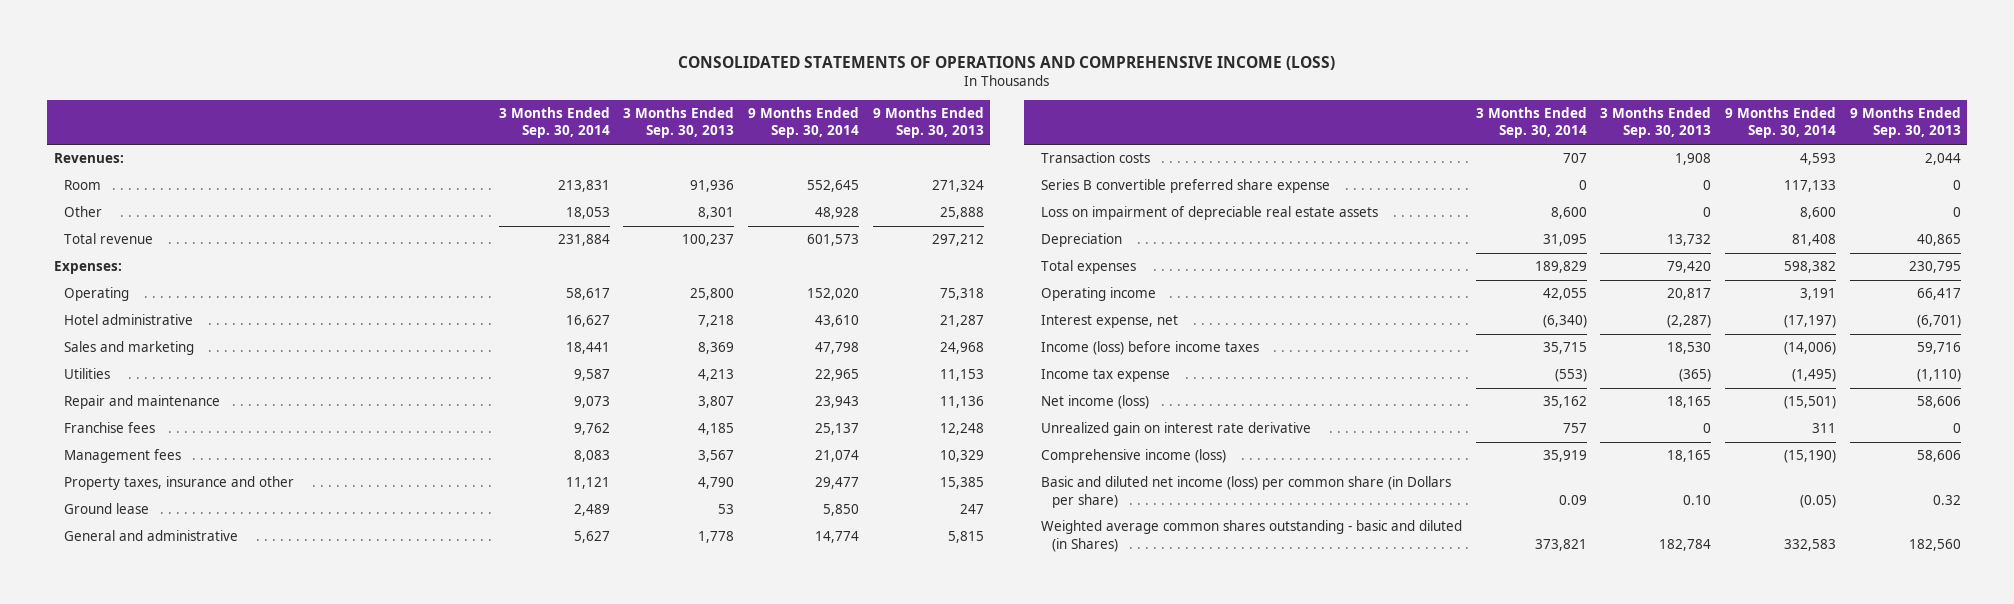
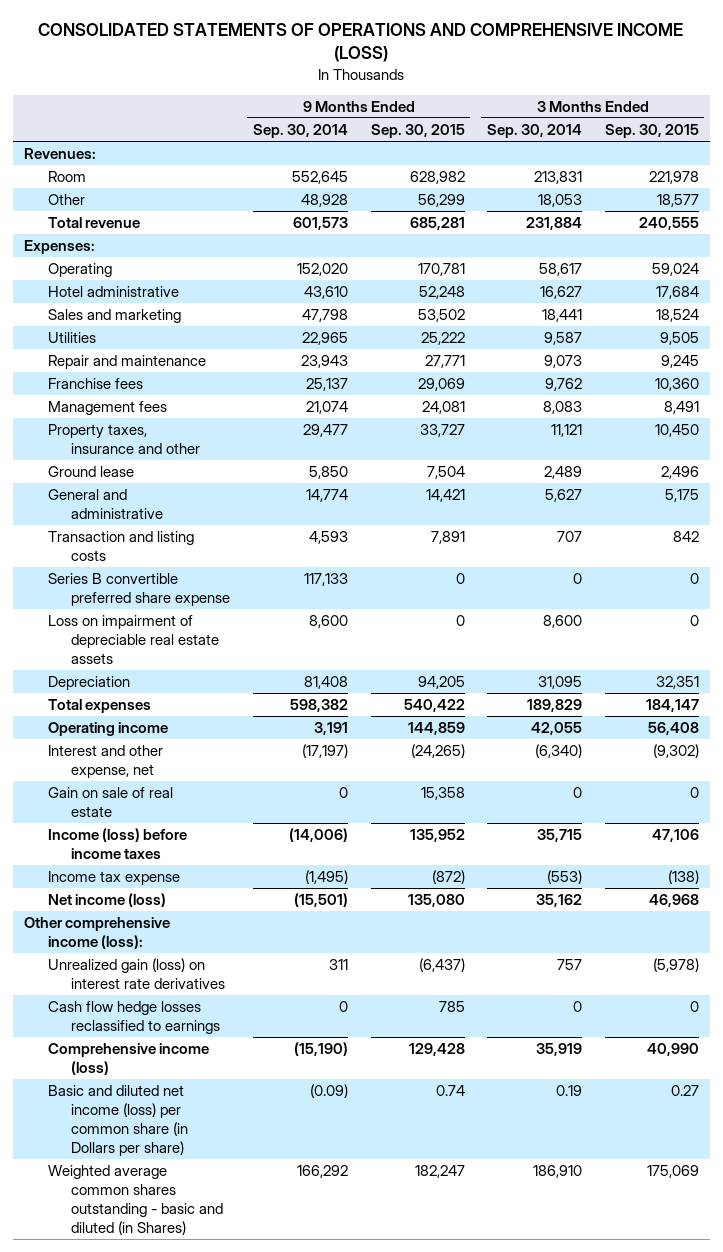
- | 3 Months Ended Sep. 30, 2014 | 3 Months Ended Sep. 30, 2013 | 9 Months Ended Sep. 30, 2014 | 9 Months Ended Sep. 30, 2013
+ | 9 Months Ended Sep. 30, 2014 | 9 Months Ended Sep. 30, 2015 | 3 Months Ended Sep. 30, 2014 | 3 Months Ended Sep. 30, 2015
- Transaction costs | 707 | 1,908 | 4,593 | 2,044
+ Transaction and listing costs | 4,593 | 7,891 | 707 | 842
- Interest expense, net | (6,340) | (2,287) | (17,197) | (6,701)
+ Interest and other expense, net | (17,197) | (24,265) | (6,340) | (9,302)
+ Gain on sale of real estate | 0 | 15,358 | 0 | 0
- Unrealized gain on interest rate derivative | 757 | 0 | 311 | 0
+ Other comprehensive income (loss):
+ Unrealized gain (loss) on interest rate derivatives | 311 | (6,437) | 757 | (5,978)
+ Cash flow hedge losses reclassified to earnings | 0 | 785 | 0 | 0
- Basic and diluted net income (loss) per common share (in Dollars per share) | 0.09 | 0.10 | (0.05) | 0.32
- Weighted average common shares outstanding - basic and diluted (in Shares) | 373,821 | 182,784 | 332,583 | 182,560
+ Basic and diluted net income (loss) per common share (in Dollars per share) | (0.09) | 0.74 | 0.19 | 0.27
+ Weighted average common shares outstanding - basic and diluted (in Shares) | 166,292 | 182,247 | 186,910 | 175,069

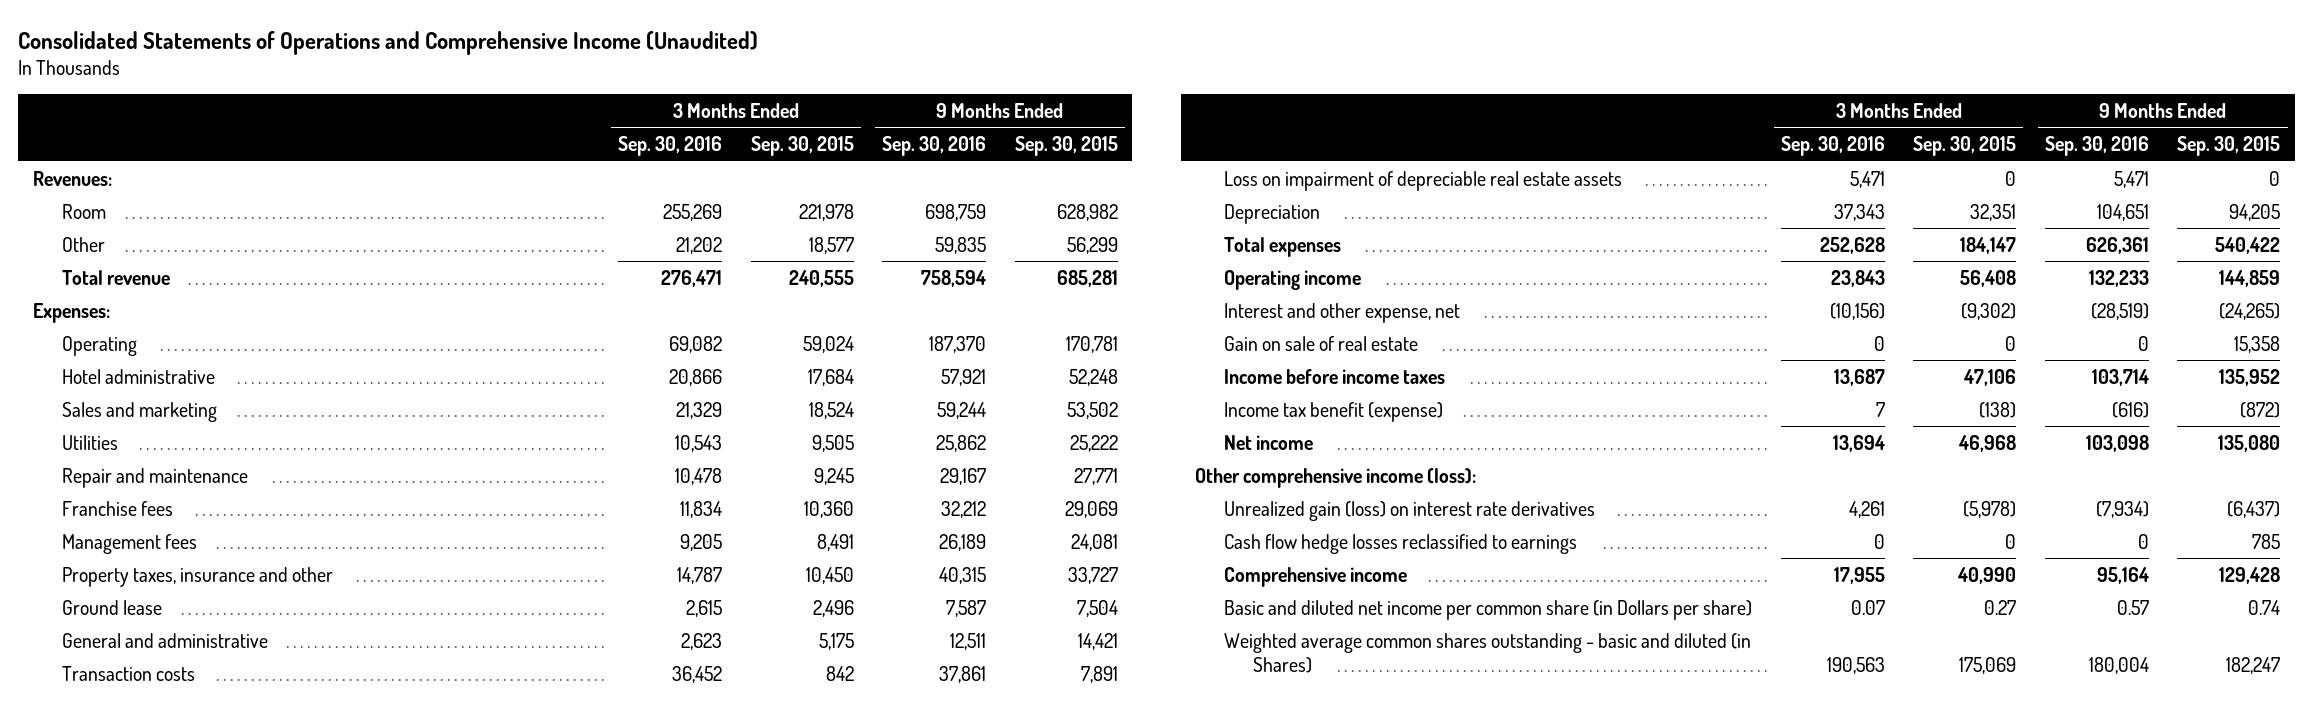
- CONSOLIDATED STATEMENTS OF OPERATIONS AND COMPREHENSIVE INCOME (LOSS)
+ Consolidated Statements of Operations and Comprehensive Income (Unaudited)
- | 9 Months Ended Sep. 30, 2014 | 9 Months Ended Sep. 30, 2015 | 3 Months Ended Sep. 30, 2014 | 3 Months Ended Sep. 30, 2015
+ | 3 Months Ended Sep. 30, 2016 | 3 Months Ended Sep. 30, 2015 | 9 Months Ended Sep. 30, 2016 | 9 Months Ended Sep. 30, 2015
- Transaction and listing costs | 4,593 | 7,891 | 707 | 842
- Series B convertible preferred share expense | 117,133 | 0 | 0 | 0
+ Transaction costs | 36,452 | 842 | 37,861 | 7,891
- Income (loss) before income taxes | (14,006) | 135,952 | 35,715 | 47,106
- Income tax expense | (1,495) | (872) | (553) | (138)
- Net income (loss) | (15,501) | 135,080 | 35,162 | 46,968
+ Income before income taxes | 13,687 | 47,106 | 103,714 | 135,952
+ Income tax benefit (expense) | 7 | (138) | (616) | (872)
+ Net income | 13,694 | 46,968 | 103,098 | 135,080
- Comprehensive income (loss) | (15,190) | 129,428 | 35,919 | 40,990
- Basic and diluted net income (loss) per common share (in Dollars per share) | (0.09) | 0.74 | 0.19 | 0.27
+ Comprehensive income | 17,955 | 40,990 | 95,164 | 129,428
+ Basic and diluted net income per common share (in Dollars per share) | 0.07 | 0.27 | 0.57 | 0.74

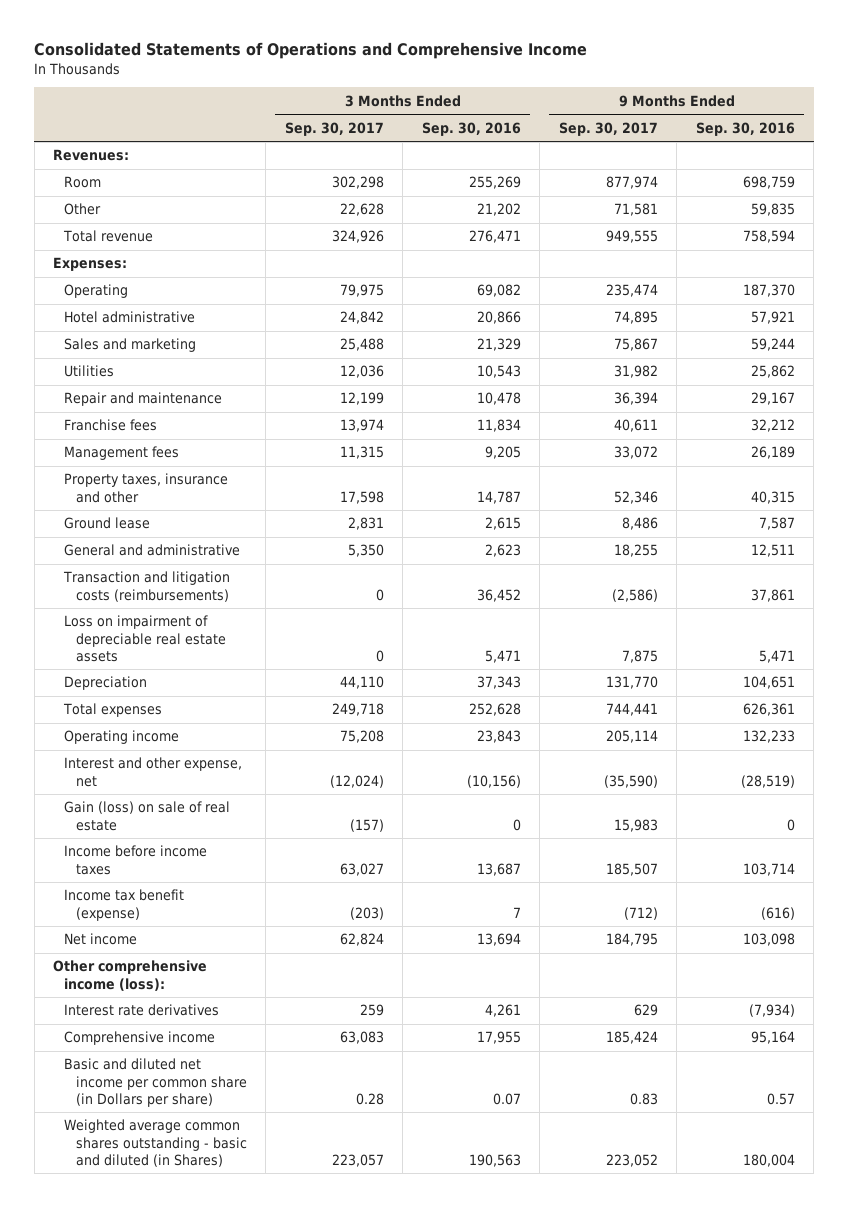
- Consolidated Statements of Operations and Comprehensive Income (Unaudited)
+ Consolidated Statements of Operations and Comprehensive Income
- | 3 Months Ended Sep. 30, 2016 | 3 Months Ended Sep. 30, 2015 | 9 Months Ended Sep. 30, 2016 | 9 Months Ended Sep. 30, 2015
+ | 3 Months Ended Sep. 30, 2017 | 3 Months Ended Sep. 30, 2016 | 9 Months Ended Sep. 30, 2017 | 9 Months Ended Sep. 30, 2016
- Transaction costs | 36,452 | 842 | 37,861 | 7,891
+ Transaction and litigation costs (reimbursements) | 0 | 36,452 | (2,586) | 37,861
- Gain on sale of real estate | 0 | 0 | 0 | 15,358
+ Gain (loss) on sale of real estate | (157) | 0 | 15,983 | 0
- Unrealized gain (loss) on interest rate derivatives | 4,261 | (5,978) | (7,934) | (6,437)
- Cash flow hedge losses reclassified to earnings | 0 | 0 | 0 | 785
+ Interest rate derivatives | 259 | 4,261 | 629 | (7,934)

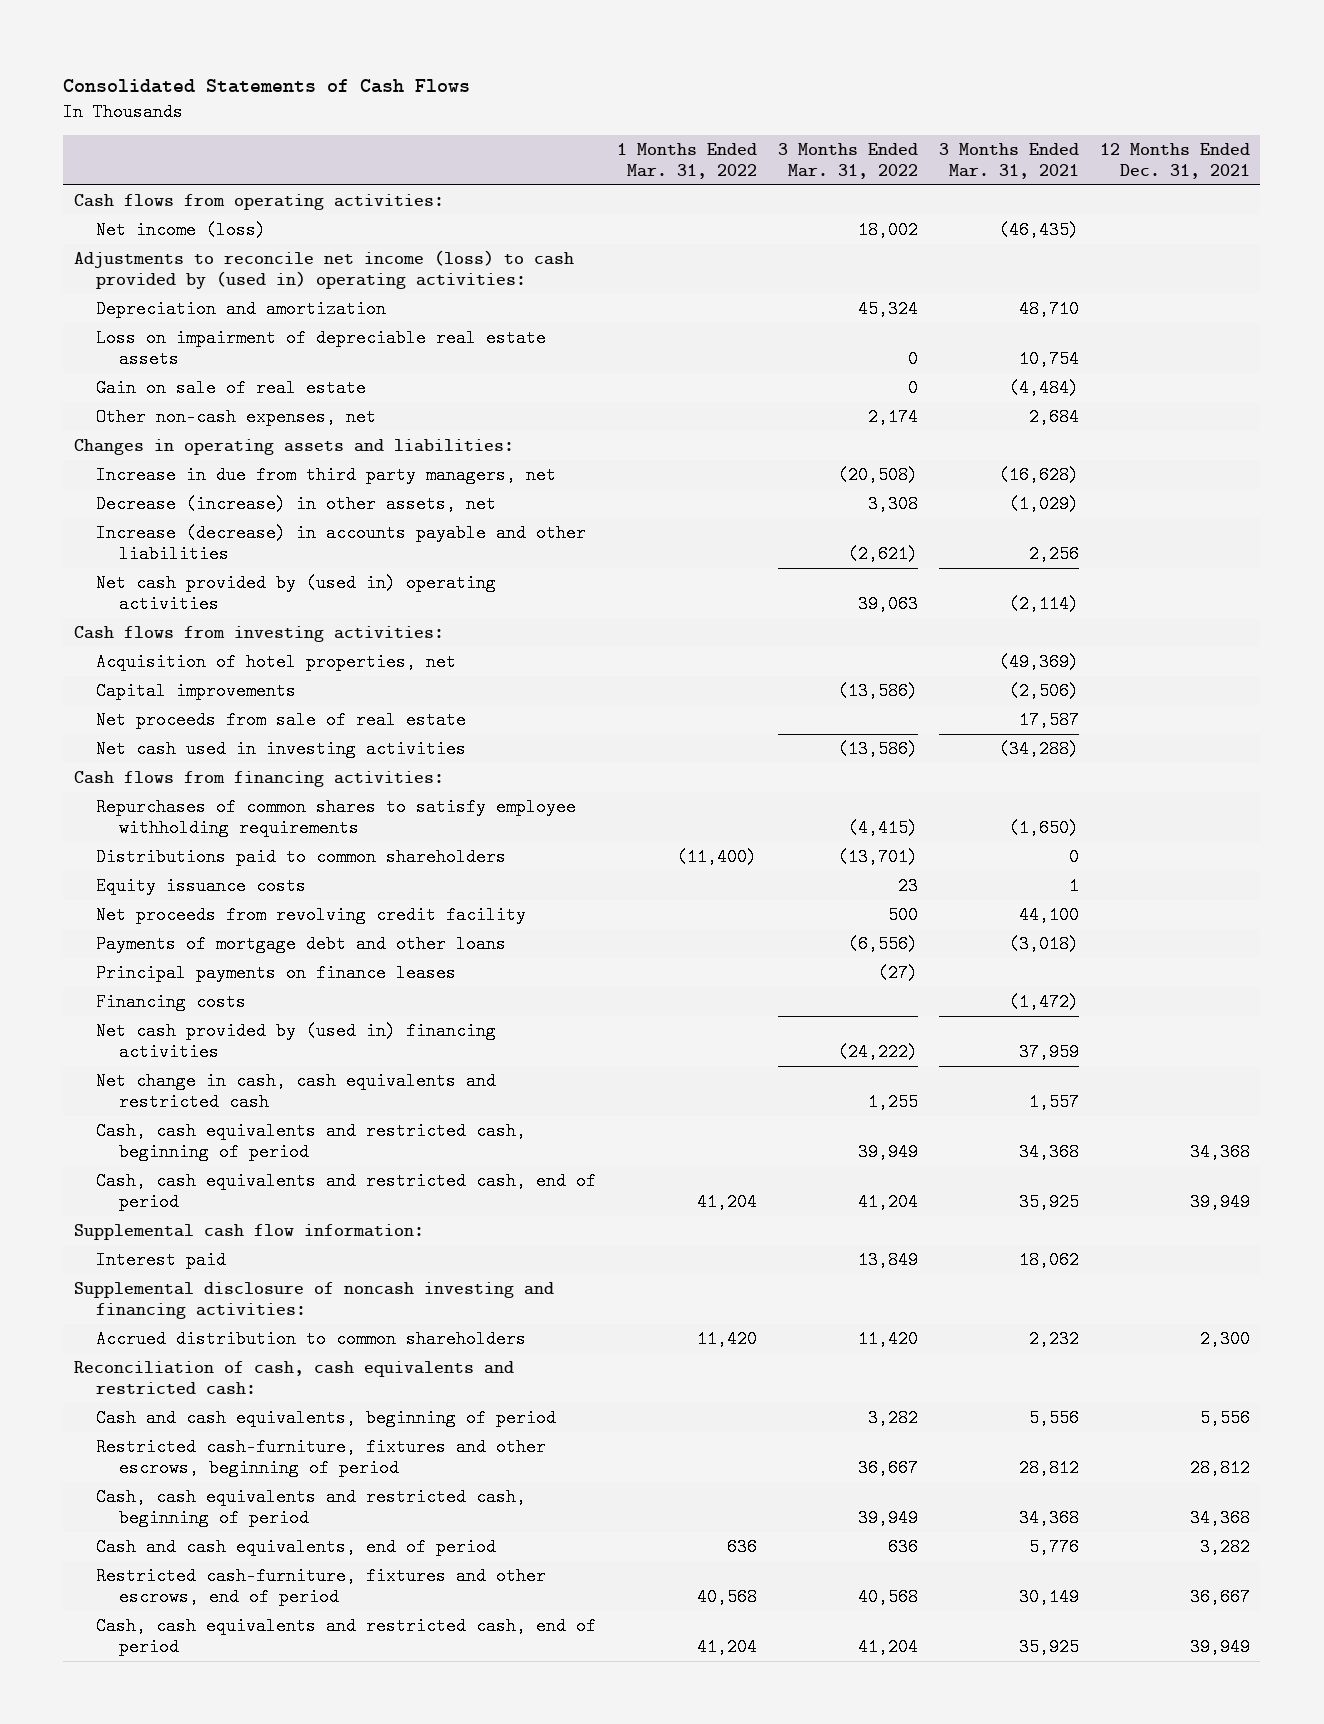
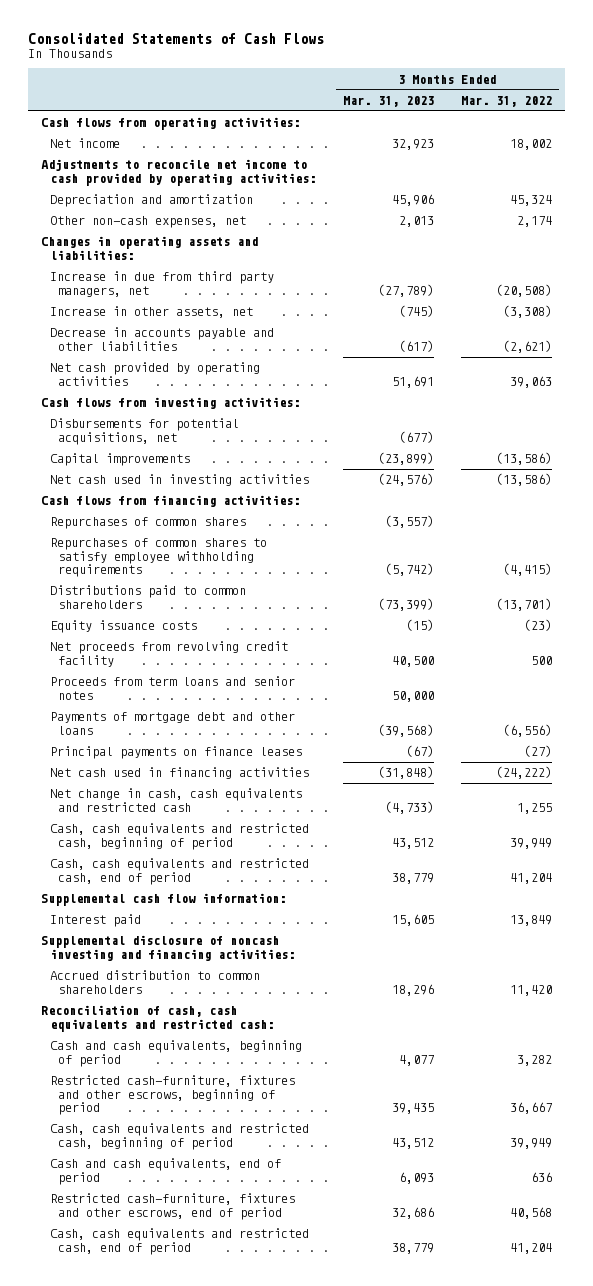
- | 1 Months Ended Mar. 31, 2022 | 3 Months Ended Mar. 31, 2022 | 3 Months Ended Mar. 31, 2021 | 12 Months Ended Dec. 31, 2021
+ | 3 Months Ended Mar. 31, 2023 | 3 Months Ended Mar. 31, 2022
- Net income (loss) | | 18,002 | (46,435) |
- Adjustments to reconcile net income (loss) to cash provided by (used in) operating activities:
+ Net income | 32,923 | 18,002
+ Adjustments to reconcile net income to cash provided by operating activities:
- Loss on impairment of depreciable real estate assets | | 0 | 10,754 |
- Gain on sale of real estate | | 0 | (4,484) |
- Decrease (increase) in other assets, net | | 3,308 | (1,029) |
- Increase (decrease) in accounts payable and other liabilities | | (2,621) | 2,256 |
- Net cash provided by (used in) operating activities | | 39,063 | (2,114) |
+ Increase in other assets, net | (745) | (3,308)
+ Decrease in accounts payable and other liabilities | (617) | (2,621)
+ Net cash provided by operating activities | 51,691 | 39,063
- Acquisition of hotel properties, net | | | (49,369) |
+ Disbursements for potential acquisitions, net | (677) |
- Net proceeds from sale of real estate | | | 17,587 |
+ Repurchases of common shares | (3,557) |
- Equity issuance costs | | 23 | 1 |
+ Equity issuance costs | (15) | (23)
+ Proceeds from term loans and senior notes | 50,000 |
- Financing costs | | | (1,472) |
- Net cash provided by (used in) financing activities | | (24,222) | 37,959 |
+ Net cash used in financing activities | (31,848) | (24,222)

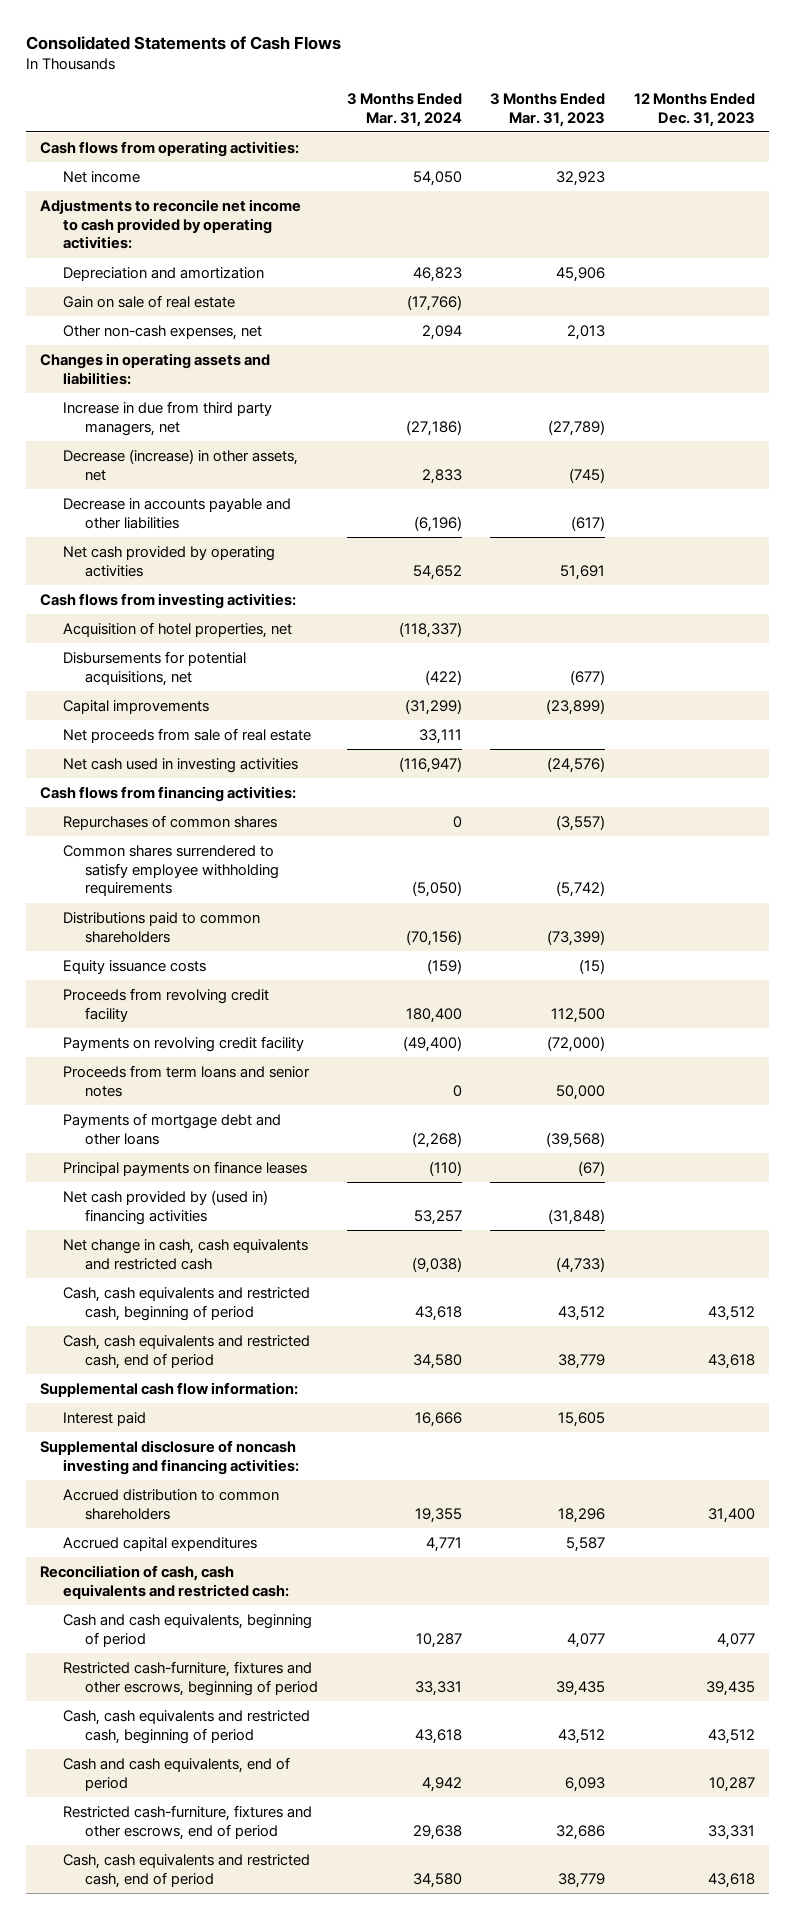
- | 3 Months Ended Mar. 31, 2023 | 3 Months Ended Mar. 31, 2022
+ | 3 Months Ended Mar. 31, 2024 | 3 Months Ended Mar. 31, 2023 | 12 Months Ended Dec. 31, 2023
+ Gain on sale of real estate | (17,766) | |
- Increase in other assets, net | (745) | (3,308)
+ Decrease (increase) in other assets, net | 2,833 | (745) |
+ Acquisition of hotel properties, net | (118,337) | |
+ Net proceeds from sale of real estate | 33,111 | |
- Repurchases of common shares to satisfy employee withholding requirements | (5,742) | (4,415)
+ Common shares surrendered to satisfy employee withholding requirements | (5,050) | (5,742) |
- Net proceeds from revolving credit facility | 40,500 | 500
+ Proceeds from revolving credit facility | 180,400 | 112,500 |
+ Payments on revolving credit facility | (49,400) | (72,000) |
- Net cash used in financing activities | (31,848) | (24,222)
+ Net cash provided by (used in) financing activities | 53,257 | (31,848) |
+ Accrued capital expenditures | 4,771 | 5,587 |

